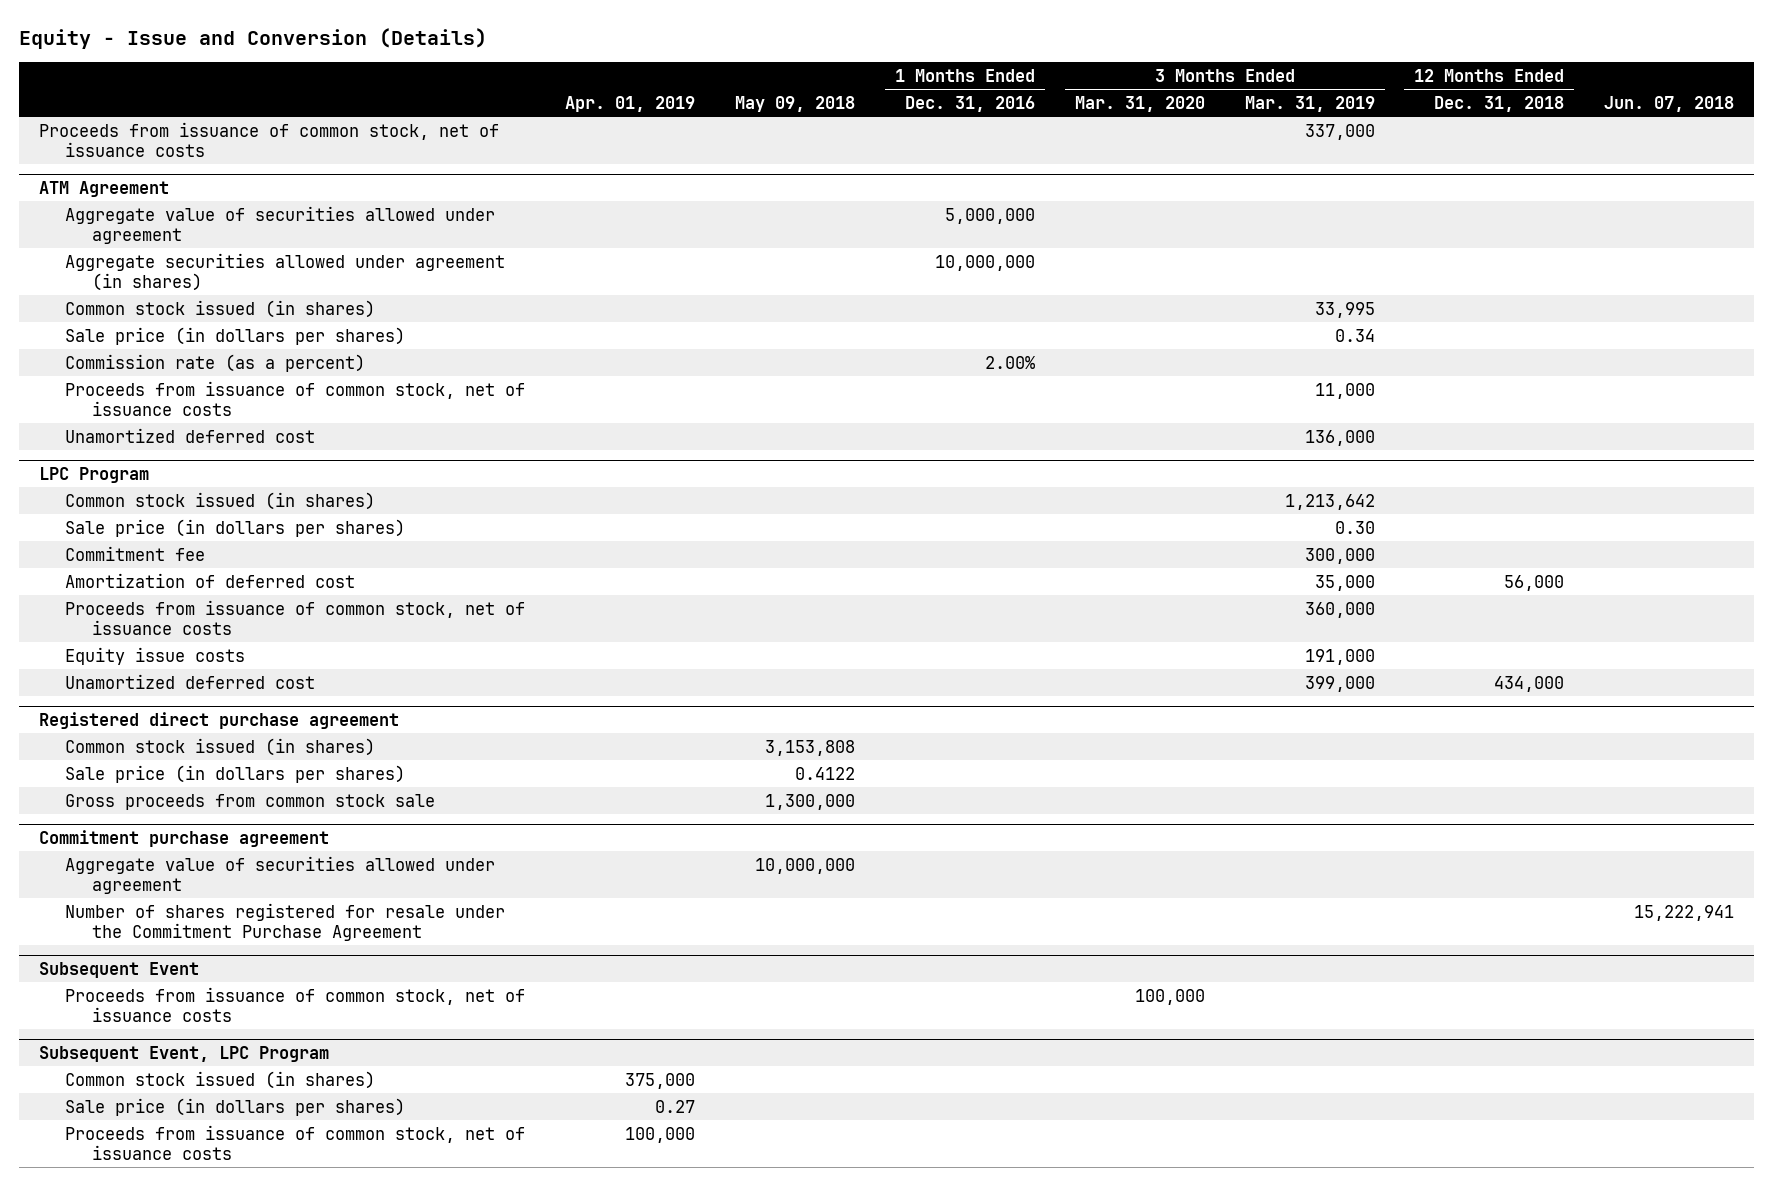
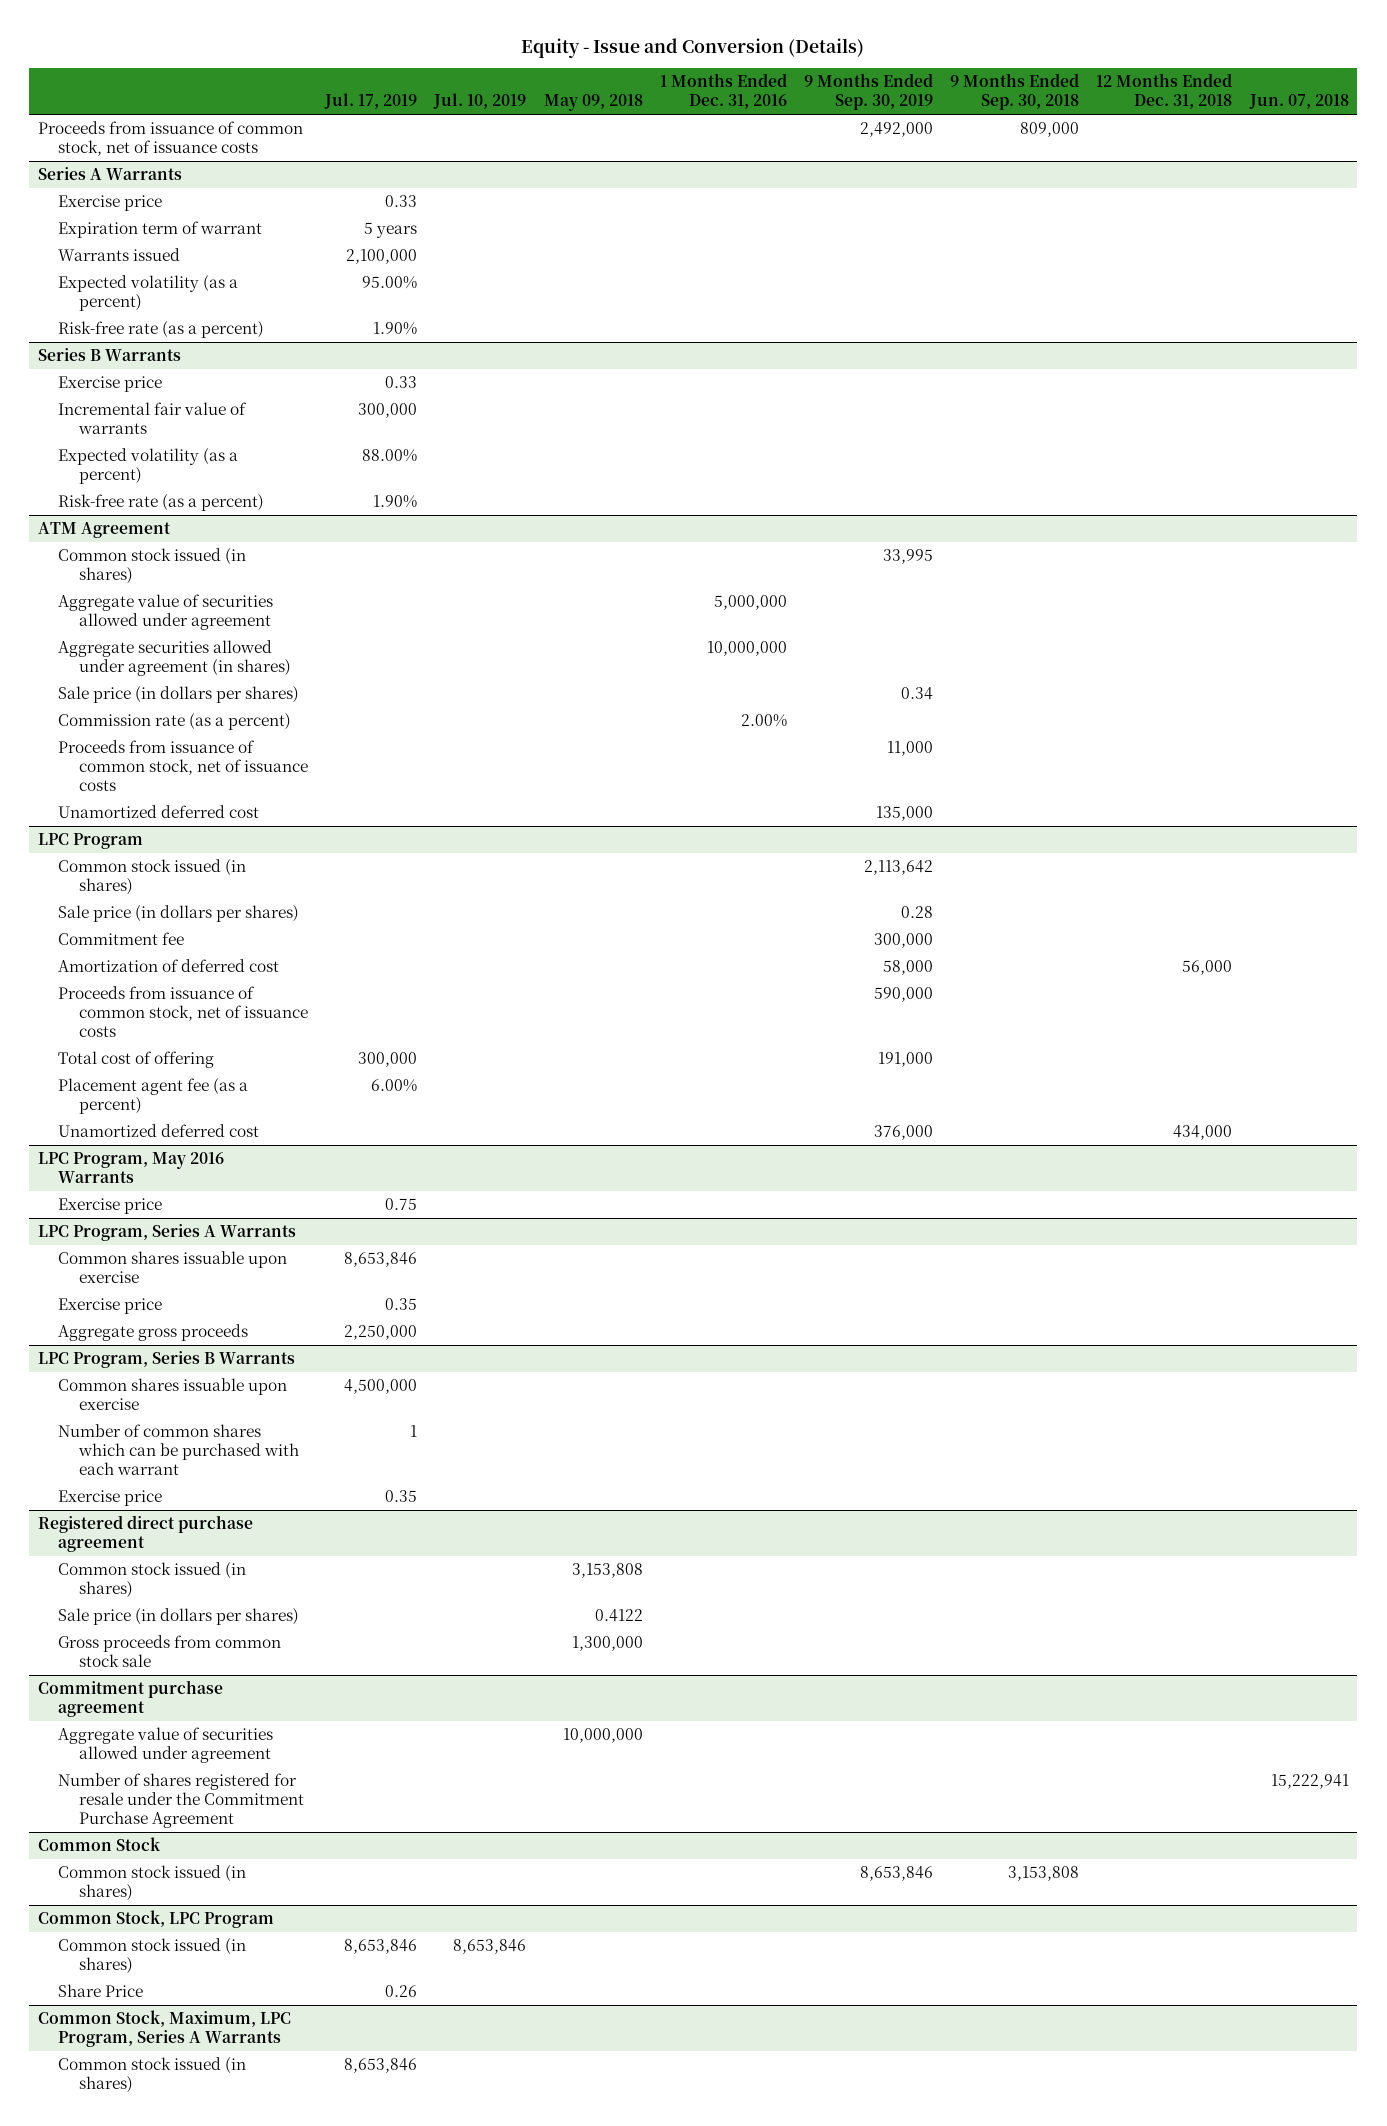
- | Apr. 01, 2019 | May 09, 2018 | 1 Months Ended Dec. 31, 2016 | 3 Months Ended Mar. 31, 2020 | 3 Months Ended Mar. 31, 2019 | 12 Months Ended Dec. 31, 2018 | Jun. 07, 2018
+ | Jul. 17, 2019 | Jul. 10, 2019 | May 09, 2018 | 1 Months Ended Dec. 31, 2016 | 9 Months Ended Sep. 30, 2019 | 9 Months Ended Sep. 30, 2018 | 12 Months Ended Dec. 31, 2018 | Jun. 07, 2018
+ Series A Warrants
+ Exercise price | 0.33 | | | | | | |
+ Expiration term of warrant | 5 years | | | | | | |
+ Warrants issued | 2,100,000 | | | | | | |
+ Expected volatility (as a percent) | 95.00% | | | | | | |
+ Risk-free rate (as a percent) | 1.90% | | | | | | |
+ Series B Warrants
+ Exercise price | 0.33 | | | | | | |
+ Incremental fair value of warrants | 300,000 | | | | | | |
+ Expected volatility (as a percent) | 88.00% | | | | | | |
+ Risk-free rate (as a percent) | 1.90% | | | | | | |
@ ATM Agreement
moved up: Common stock issued (in shares) | | | | | 33,995 | | |
@ LPC Program
- Equity issue costs | | | | | 191,000 | |
+ Total cost of offering | 300,000 | | | | 191,000 | | |
+ Placement agent fee (as a percent) | 6.00% | | | | | | |
+ LPC Program, May 2016 Warrants
+ Exercise price | 0.75 | | | | | | |
+ LPC Program, Series A Warrants
+ Common shares issuable upon exercise | 8,653,846 | | | | | | |
+ Exercise price | 0.35 | | | | | | |
+ Aggregate gross proceeds | 2,250,000 | | | | | | |
+ LPC Program, Series B Warrants
+ Common shares issuable upon exercise | 4,500,000 | | | | | | |
+ Number of common shares which can be purchased with each warrant | 1 | | | | | | |
+ Exercise price | 0.35 | | | | | | |
- Subsequent Event
- Proceeds from issuance of common stock, net of issuance costs | | | | 100,000 | | |
- Subsequent Event, LPC Program
- Common stock issued (in shares) | 375,000 | | | | | |
- Sale price (in dollars per shares) | 0.27 | | | | | |
- Proceeds from issuance of common stock, net of issuance costs | 100,000 | | | | | |
+ Common Stock
+ Common stock issued (in shares) | | | | | 8,653,846 | 3,153,808 | |
+ Common Stock, LPC Program
+ Common stock issued (in shares) | 8,653,846 | 8,653,846 | | | | | |
+ Share Price | 0.26 | | | | | | |
+ Common Stock, Maximum, LPC Program, Series A Warrants
+ Common stock issued (in shares) | 8,653,846 | | | | | | |

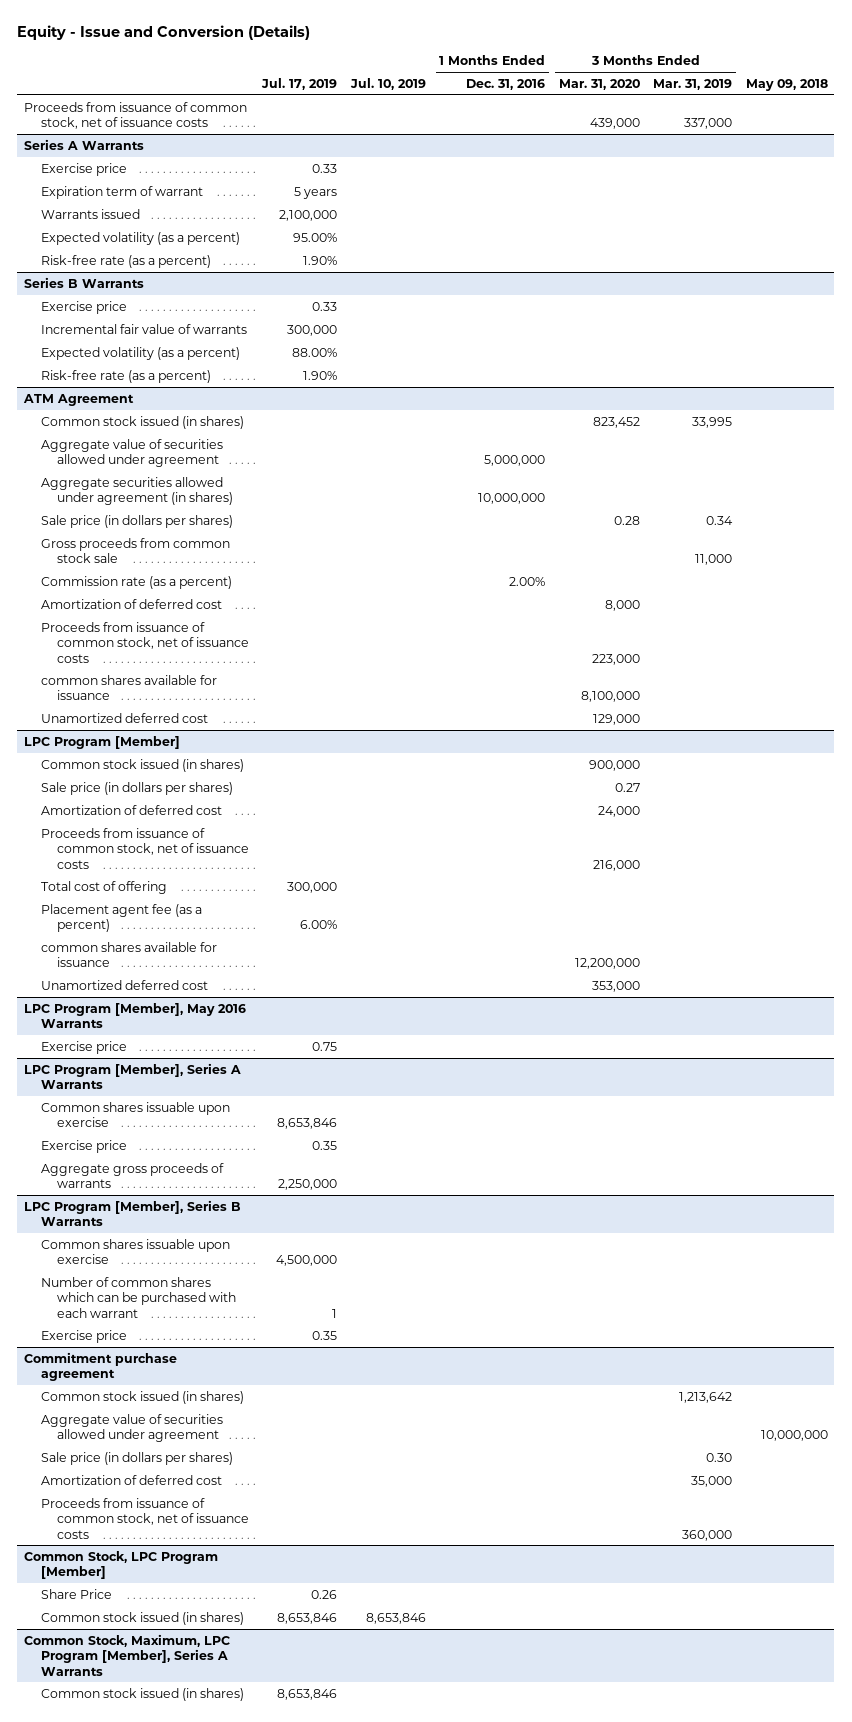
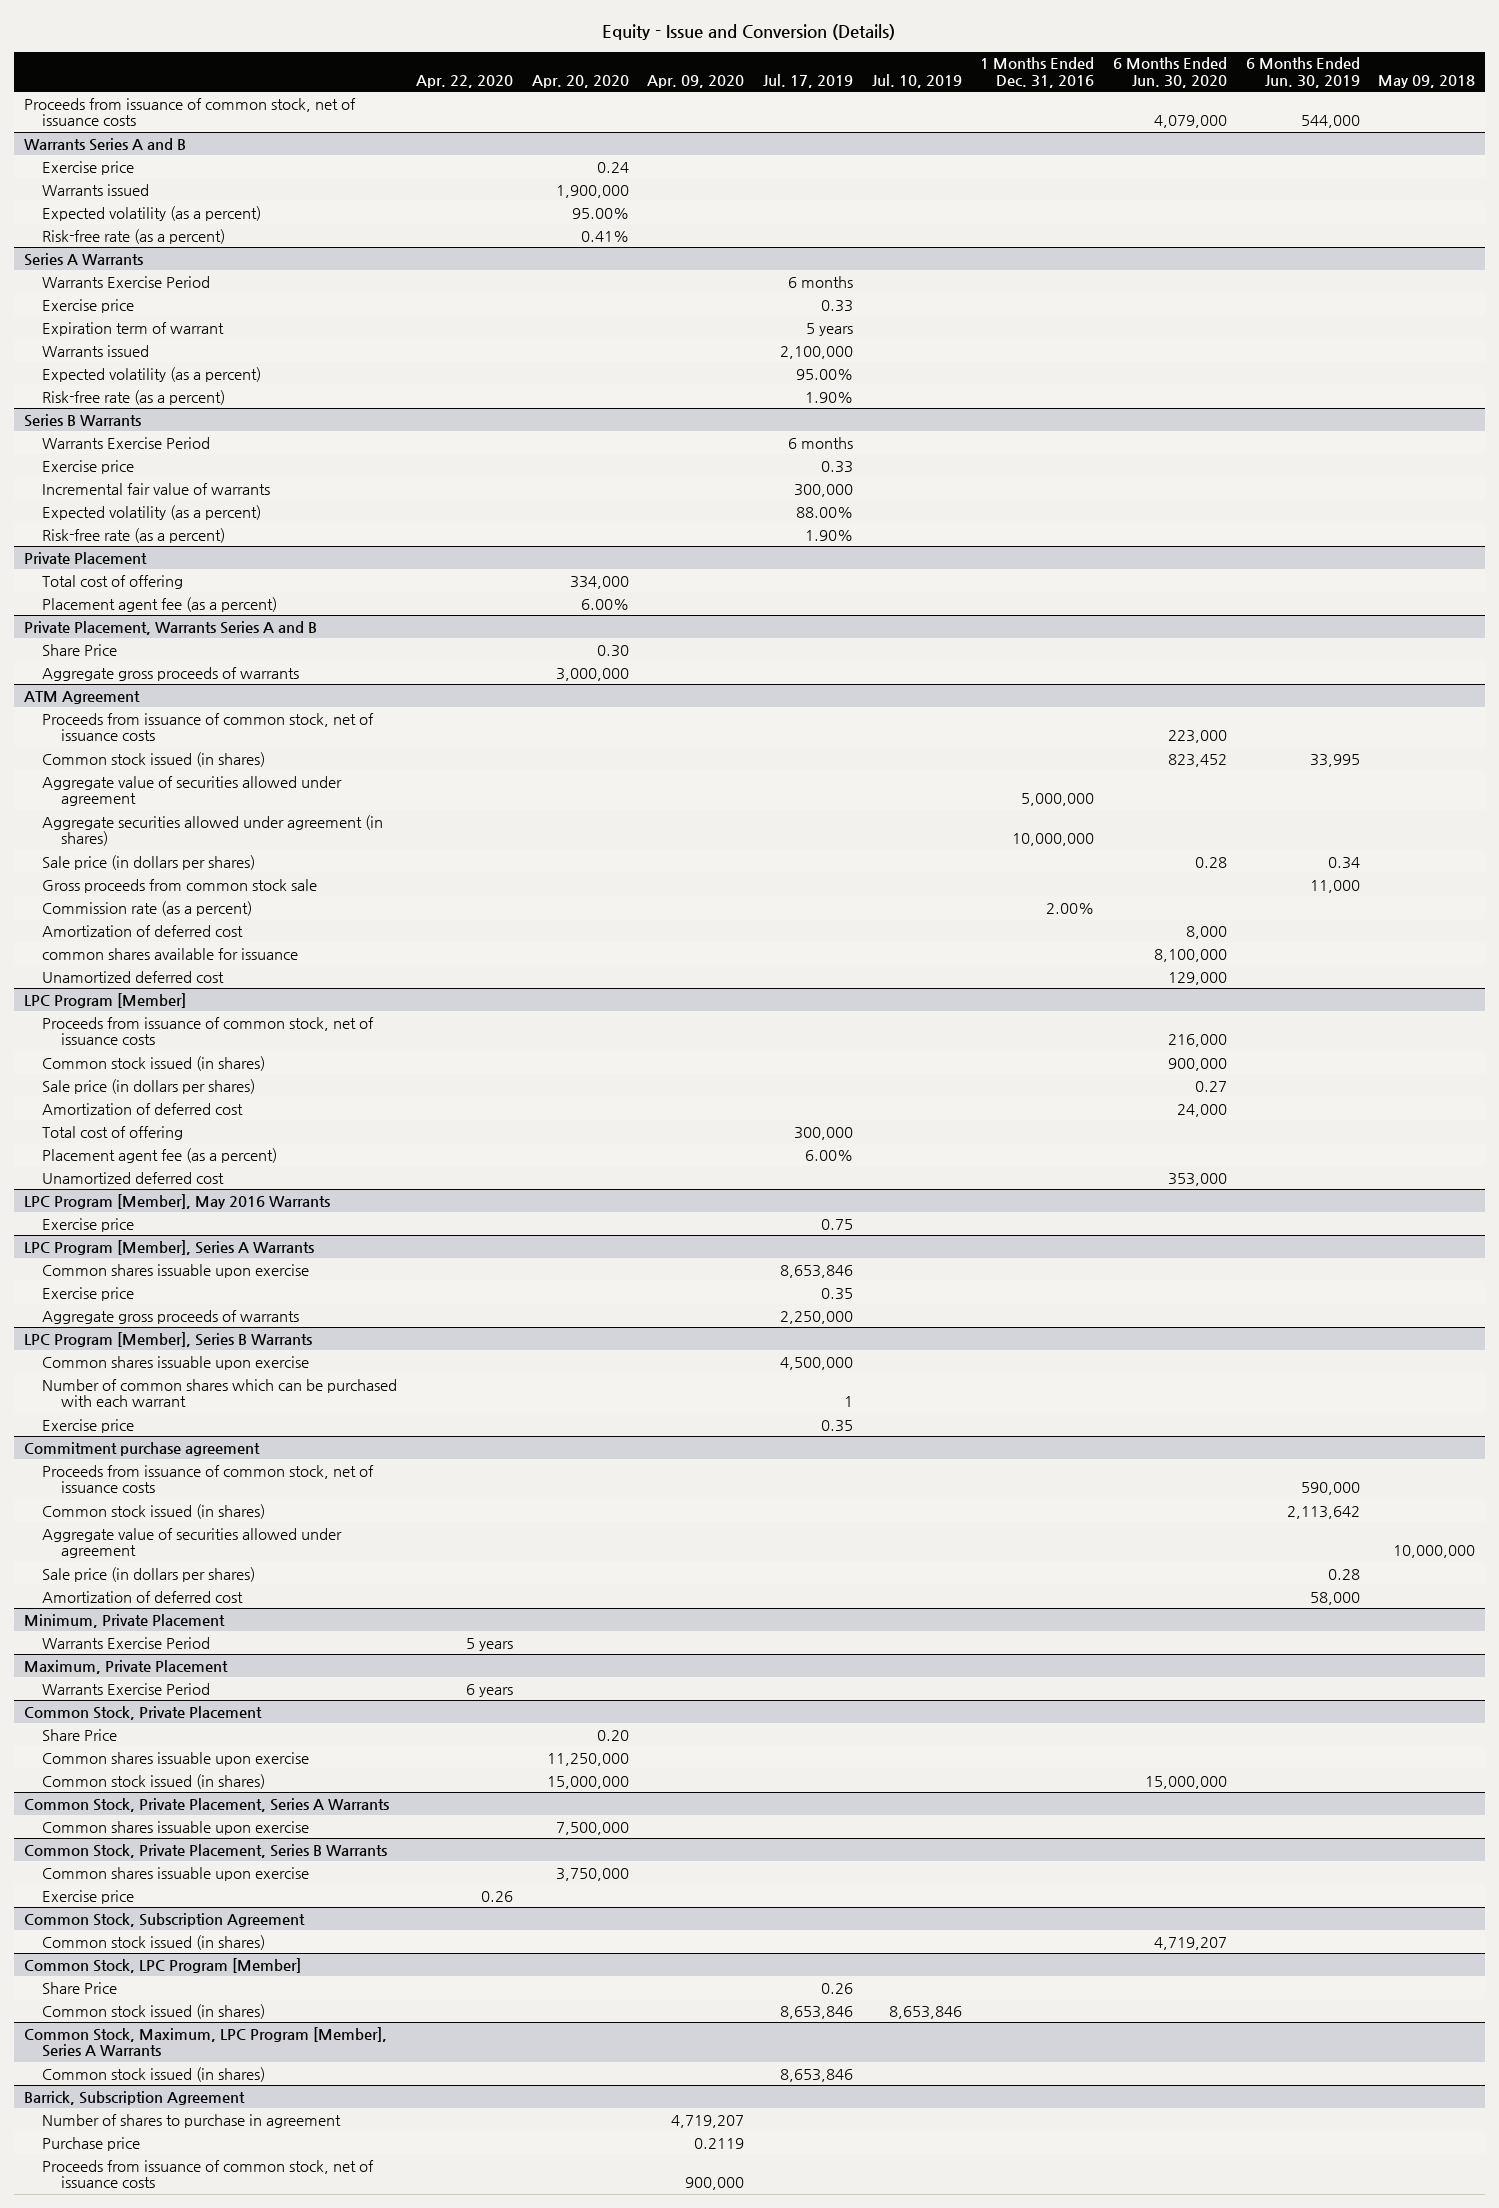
- | Jul. 17, 2019 | Jul. 10, 2019 | 1 Months Ended Dec. 31, 2016 | 3 Months Ended Mar. 31, 2020 | 3 Months Ended Mar. 31, 2019 | May 09, 2018
+ | Apr. 22, 2020 | Apr. 20, 2020 | Apr. 09, 2020 | Jul. 17, 2019 | Jul. 10, 2019 | 1 Months Ended Dec. 31, 2016 | 6 Months Ended Jun. 30, 2020 | 6 Months Ended Jun. 30, 2019 | May 09, 2018
+ Warrants Series A and B
+ Exercise price | | 0.24 | | | | | | |
+ Warrants issued | | 1,900,000 | | | | | | |
+ Expected volatility (as a percent) | | 95.00% | | | | | | |
+ Risk-free rate (as a percent) | | 0.41% | | | | | | |
@ Series A Warrants
+ Warrants Exercise Period | | | | 6 months | | | | |
@ Series B Warrants
+ Warrants Exercise Period | | | | 6 months | | | | |
+ Private Placement
+ Total cost of offering | | 334,000 | | | | | | |
+ Placement agent fee (as a percent) | | 6.00% | | | | | | |
+ Private Placement, Warrants Series A and B
+ Share Price | | 0.30 | | | | | | |
+ Aggregate gross proceeds of warrants | | 3,000,000 | | | | | | |
@ ATM Agreement
moved up: Proceeds from issuance of common stock, net of issuance costs | | | | | | | 223,000 | |
@ LPC Program [Member]
moved up: Proceeds from issuance of common stock, net of issuance costs | | | | | | | 216,000 | |
- common shares available for issuance | | | | 12,200,000 | |
@ Commitment purchase agreement
moved up: Proceeds from issuance of common stock, net of issuance costs | | | | | | | | 590,000 |
+ Minimum, Private Placement
+ Warrants Exercise Period | 5 years | | | | | | | |
+ Maximum, Private Placement
+ Warrants Exercise Period | 6 years | | | | | | | |
+ Common Stock, Private Placement
+ Share Price | | 0.20 | | | | | | |
+ Common shares issuable upon exercise | | 11,250,000 | | | | | | |
+ Common stock issued (in shares) | | 15,000,000 | | | | | 15,000,000 | |
+ Common Stock, Private Placement, Series A Warrants
+ Common shares issuable upon exercise | | 7,500,000 | | | | | | |
+ Common Stock, Private Placement, Series B Warrants
+ Common shares issuable upon exercise | | 3,750,000 | | | | | | |
+ Exercise price | 0.26 | | | | | | | |
+ Common Stock, Subscription Agreement
+ Common stock issued (in shares) | | | | | | | 4,719,207 | |
+ Barrick, Subscription Agreement
+ Number of shares to purchase in agreement | | | 4,719,207 | | | | | |
+ Purchase price | | | 0.2119 | | | | | |
+ Proceeds from issuance of common stock, net of issuance costs | | | 900,000 | | | | | |

